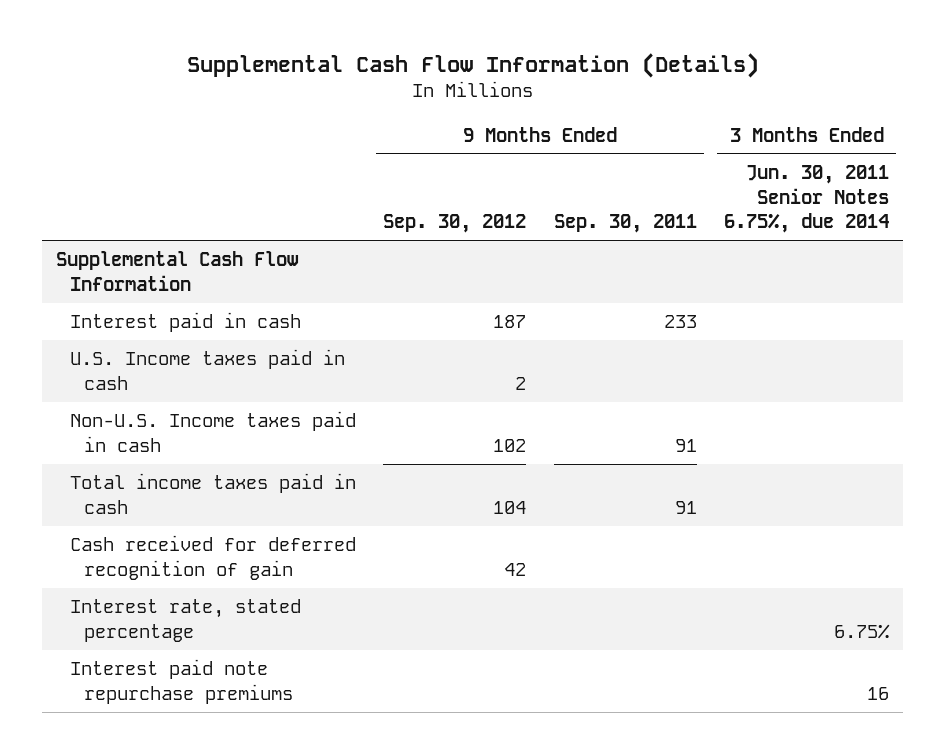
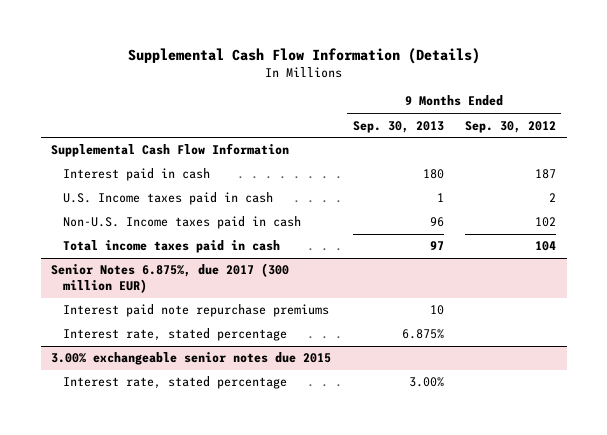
- | 9 Months Ended Sep. 30, 2012 | 9 Months Ended Sep. 30, 2011 | 3 Months Ended Jun. 30, 2011 Senior Notes 6.75%, due 2014
+ | 9 Months Ended Sep. 30, 2013 | 9 Months Ended Sep. 30, 2012
- Cash received for deferred recognition of gain | 42 | |
- Interest rate, stated percentage | | | 6.75%
- Interest paid note repurchase premiums | | | 16
+ Senior Notes 6.875%, due 2017 (300 million EUR)
+ Interest paid note repurchase premiums | 10 |
+ Interest rate, stated percentage | 6.875% |
+ 3.00% exchangeable senior notes due 2015
+ Interest rate, stated percentage | 3.00% |

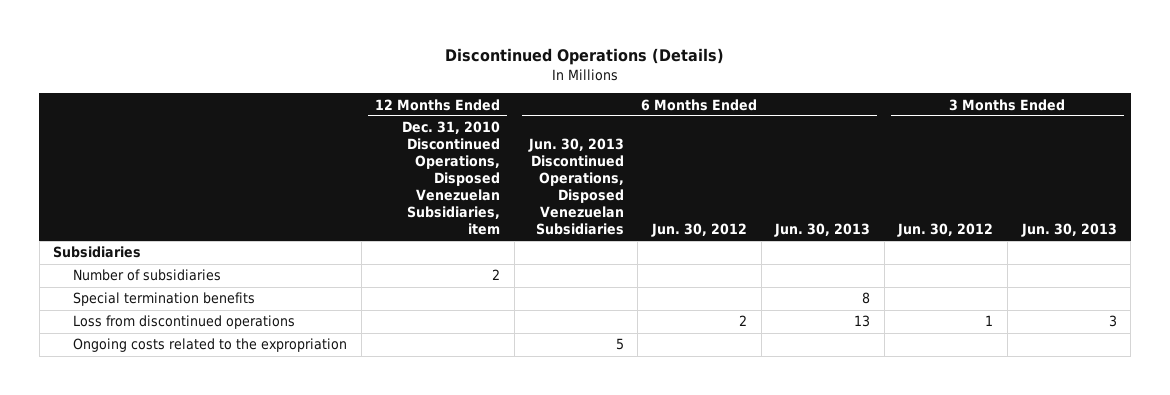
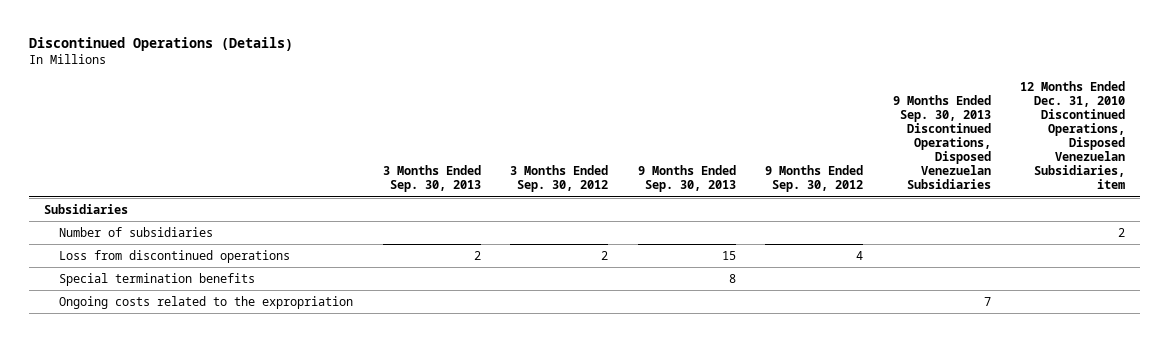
- | 12 Months Ended Dec. 31, 2010 Discontinued Operations, Disposed Venezuelan Subsidiaries, item | 6 Months Ended Jun. 30, 2013 Discontinued Operations, Disposed Venezuelan Subsidiaries | 6 Months Ended Jun. 30, 2012 | 6 Months Ended Jun. 30, 2013 | 3 Months Ended Jun. 30, 2012 | 3 Months Ended Jun. 30, 2013
+ | 3 Months Ended Sep. 30, 2013 | 3 Months Ended Sep. 30, 2012 | 9 Months Ended Sep. 30, 2013 | 9 Months Ended Sep. 30, 2012 | 9 Months Ended Sep. 30, 2013 Discontinued Operations, Disposed Venezuelan Subsidiaries | 12 Months Ended Dec. 31, 2010 Discontinued Operations, Disposed Venezuelan Subsidiaries, item
moved down: Special termination benefits | | | 8 | | |

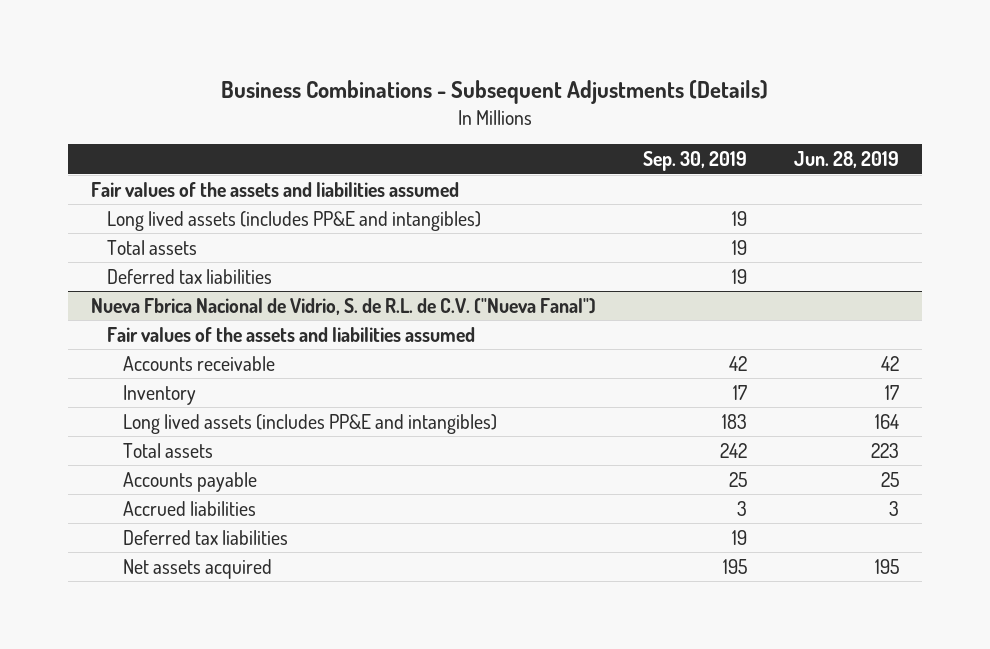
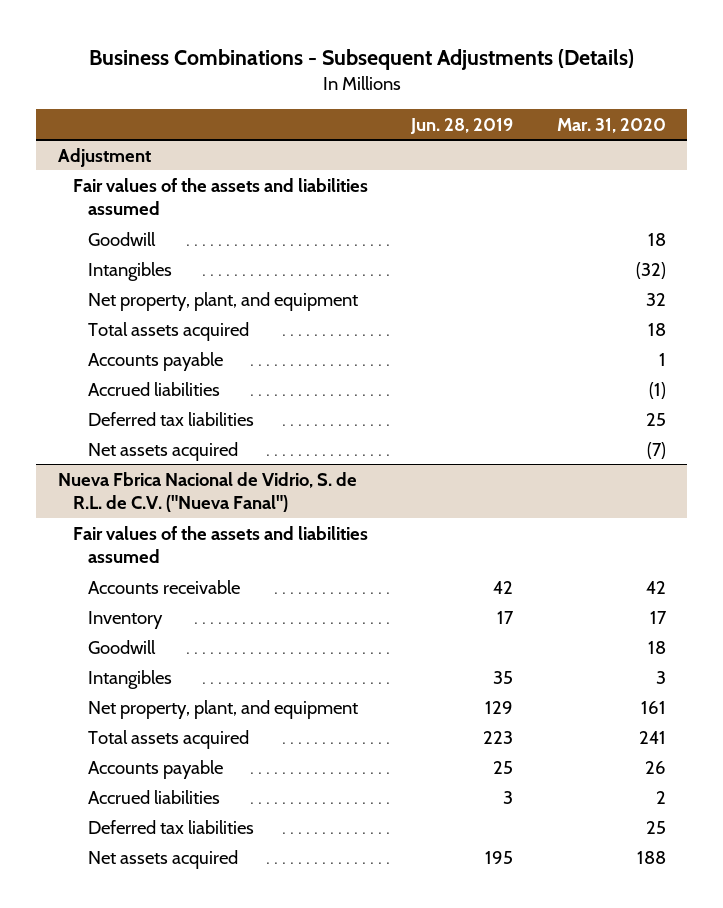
- | Sep. 30, 2019 | Jun. 28, 2019
+ | Jun. 28, 2019 | Mar. 31, 2020
- Fair values of the assets and liabilities assumed
- Long lived assets (includes PP&E and intangibles) | 19 |
- Total assets | 19 |
- Deferred tax liabilities | 19 |
+ Adjustment
+ Fair values of the assets and liabilities assumed
+ Goodwill | | 18
+ Intangibles | | (32)
+ Net property, plant, and equipment | | 32
+ Total assets acquired | | 18
+ Accounts payable | | 1
+ Accrued liabilities | | (1)
+ Deferred tax liabilities | | 25
+ Net assets acquired | | (7)
@ Nueva Fbrica Nacional de Vidrio, S. de R.L. de C.V. ("Nueva Fanal")
- Long lived assets (includes PP&E and intangibles) | 183 | 164
- Total assets | 242 | 223
+ Goodwill | | 18
+ Intangibles | 35 | 3
+ Net property, plant, and equipment | 129 | 161
+ Total assets acquired | 223 | 241

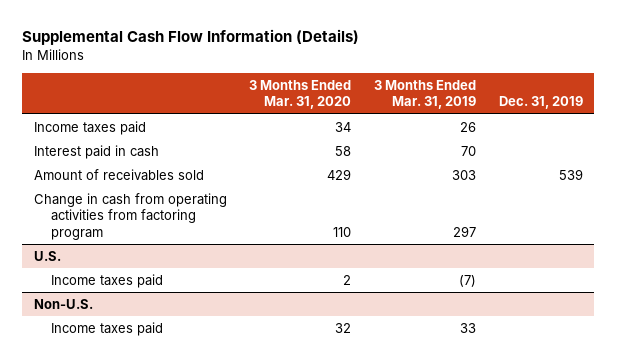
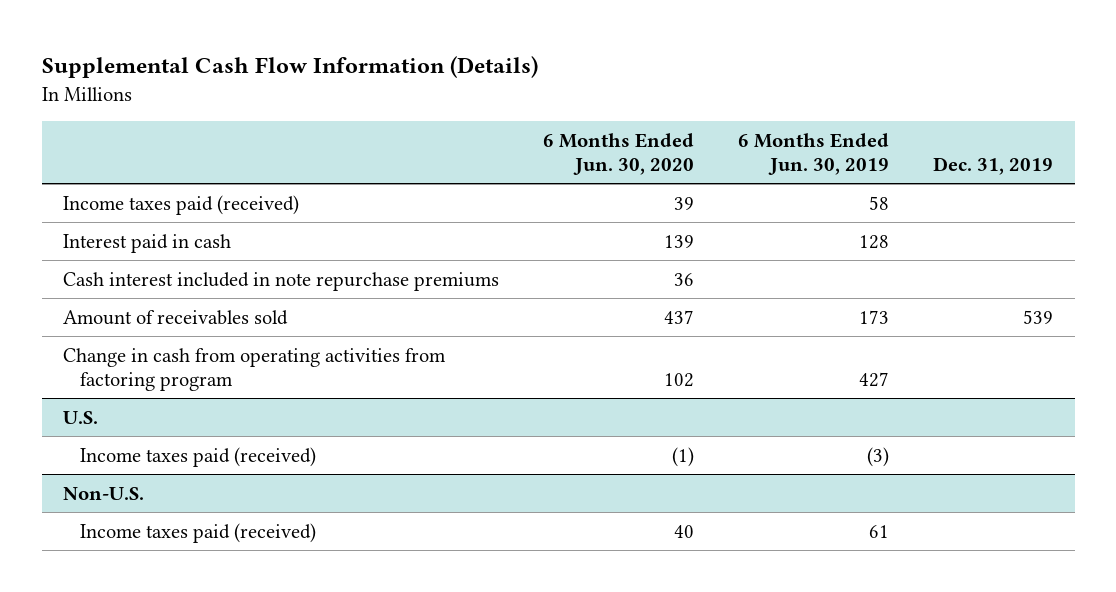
- | 3 Months Ended Mar. 31, 2020 | 3 Months Ended Mar. 31, 2019 | Dec. 31, 2019
+ | 6 Months Ended Jun. 30, 2020 | 6 Months Ended Jun. 30, 2019 | Dec. 31, 2019
- Income taxes paid | 34 | 26 |
+ Income taxes paid (received) | 39 | 58 |
+ Cash interest included in note repurchase premiums | 36 | |
@ U.S.
- Income taxes paid | 2 | (7) |
+ Income taxes paid (received) | (1) | (3) |
@ Non-U.S.
- Income taxes paid | 32 | 33 |
+ Income taxes paid (received) | 40 | 61 |

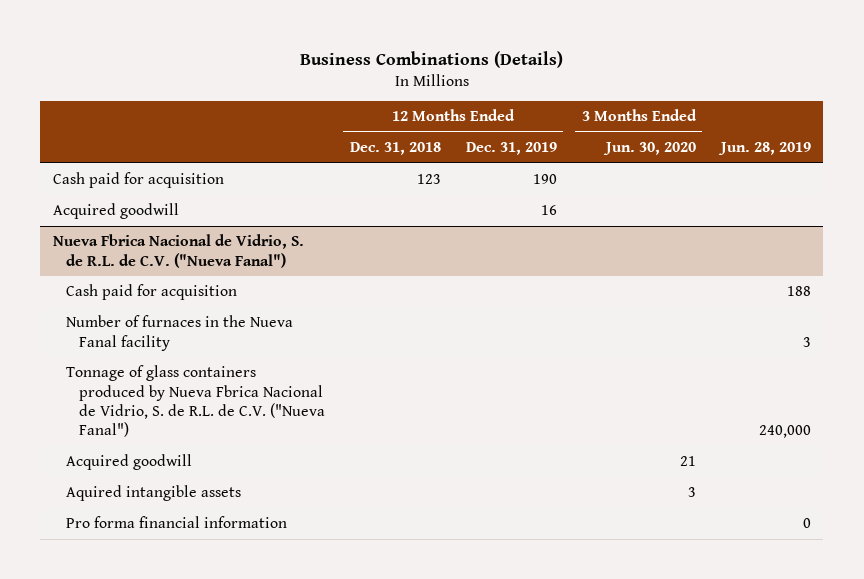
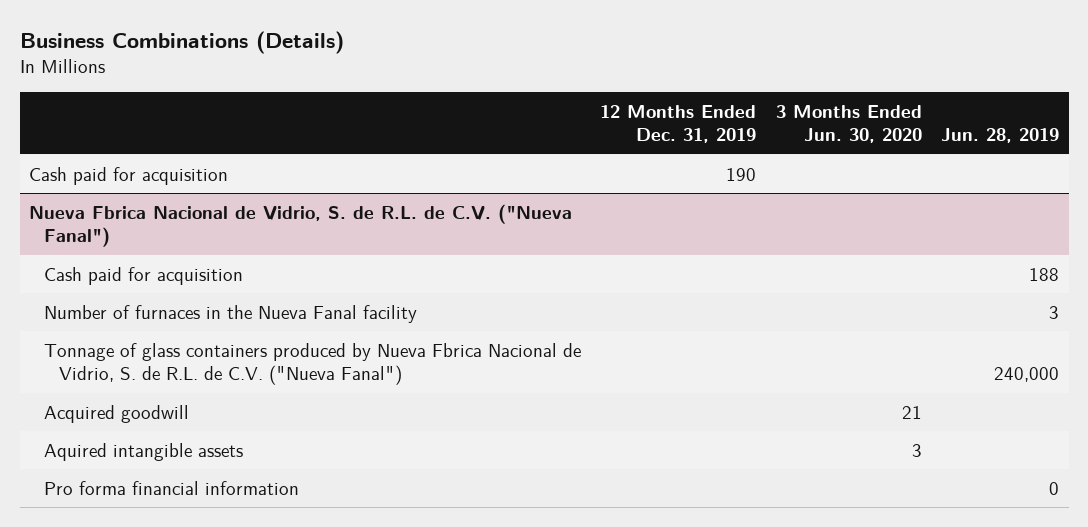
- | 12 Months Ended Dec. 31, 2018 | 12 Months Ended Dec. 31, 2019 | 3 Months Ended Jun. 30, 2020 | Jun. 28, 2019
+ | 12 Months Ended Dec. 31, 2019 | 3 Months Ended Jun. 30, 2020 | Jun. 28, 2019
- Acquired goodwill | | 16 | |

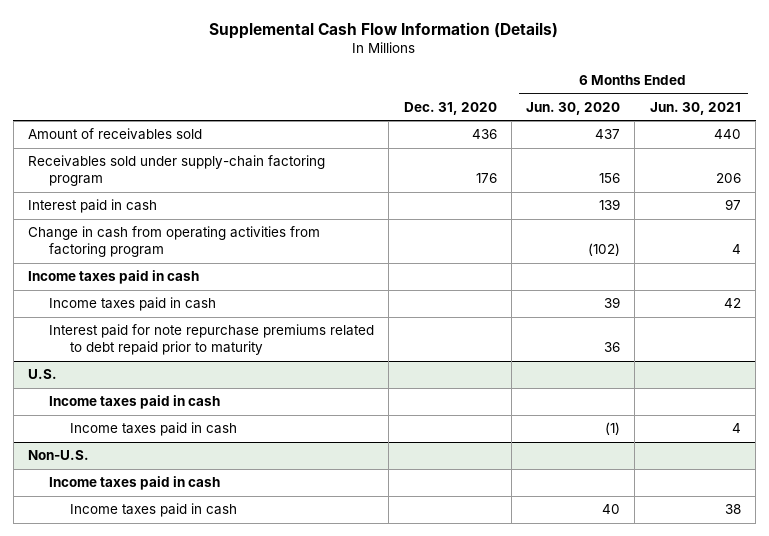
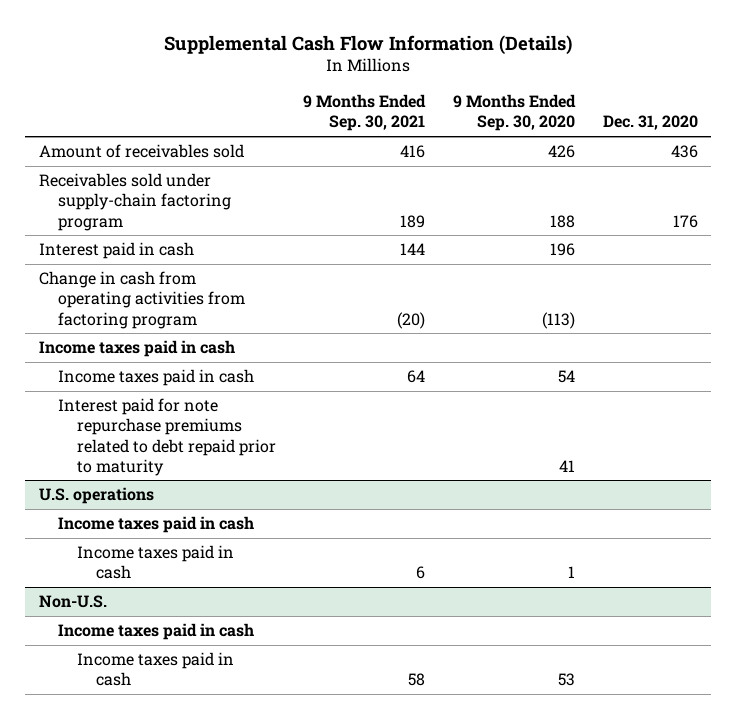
- | Dec. 31, 2020 | 6 Months Ended Jun. 30, 2020 | 6 Months Ended Jun. 30, 2021
+ | 9 Months Ended Sep. 30, 2021 | 9 Months Ended Sep. 30, 2020 | Dec. 31, 2020
- U.S.
+ U.S. operations

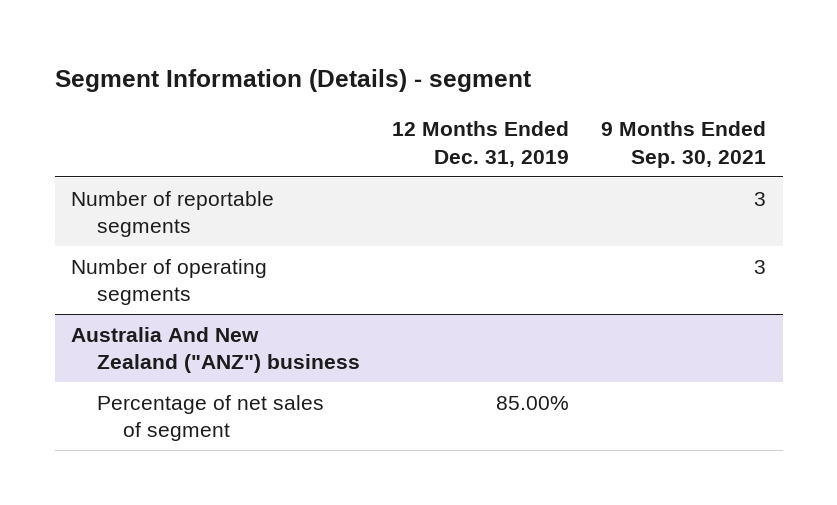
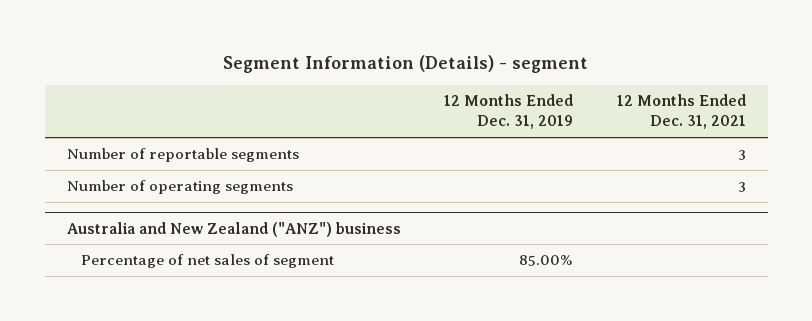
- | 12 Months Ended Dec. 31, 2019 | 9 Months Ended Sep. 30, 2021
+ | 12 Months Ended Dec. 31, 2019 | 12 Months Ended Dec. 31, 2021
- Australia And New Zealand ("ANZ") business
+ Australia and New Zealand ("ANZ") business

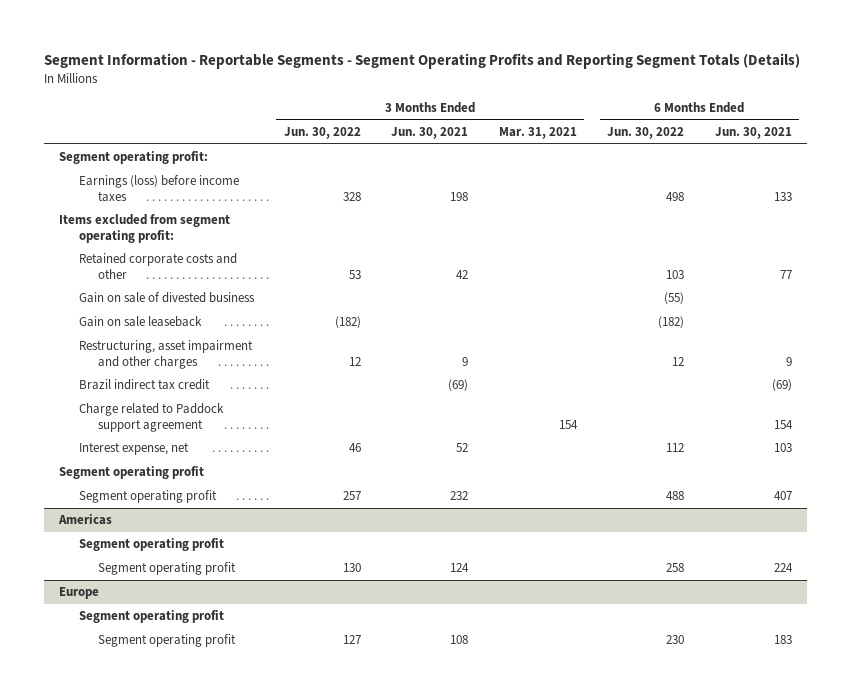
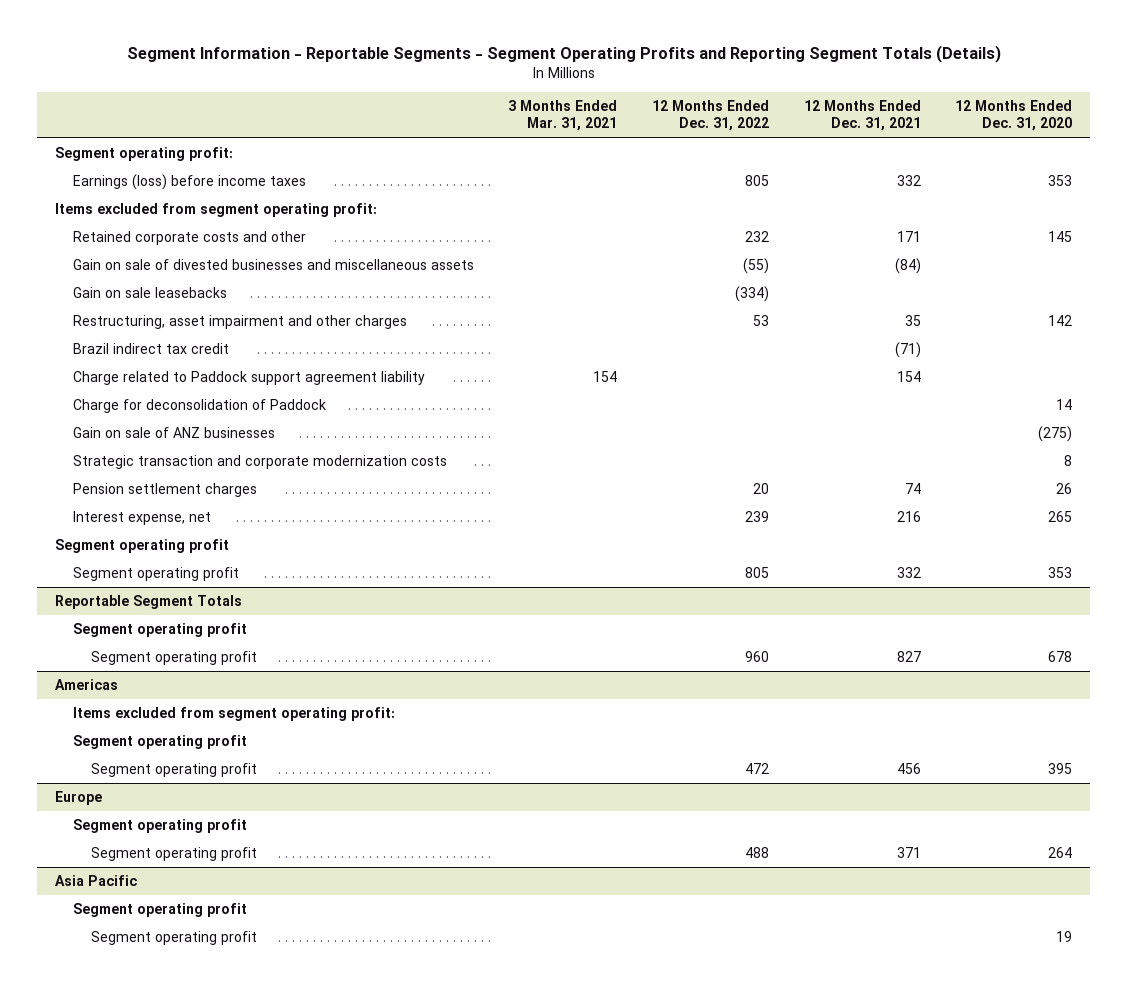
- | 3 Months Ended Jun. 30, 2022 | 3 Months Ended Jun. 30, 2021 | 3 Months Ended Mar. 31, 2021 | 6 Months Ended Jun. 30, 2022 | 6 Months Ended Jun. 30, 2021
+ | 3 Months Ended Mar. 31, 2021 | 12 Months Ended Dec. 31, 2022 | 12 Months Ended Dec. 31, 2021 | 12 Months Ended Dec. 31, 2020
- Gain on sale of divested business | | | | (55) |
- Gain on sale leaseback | (182) | | | (182) |
+ Gain on sale of divested businesses and miscellaneous assets | | (55) | (84) |
+ Gain on sale leasebacks | | (334) | |
- Charge related to Paddock support agreement | | | 154 | | 154
+ Charge related to Paddock support agreement liability | 154 | | 154 |
+ Charge for deconsolidation of Paddock | | | | 14
+ Gain on sale of ANZ businesses | | | | (275)
+ Strategic transaction and corporate modernization costs | | | | 8
+ Pension settlement charges | | 20 | 74 | 26
+ Reportable Segment Totals
+ Segment operating profit
+ Segment operating profit | | 960 | 827 | 678
@ Americas
+ Items excluded from segment operating profit:
+ Asia Pacific
+ Segment operating profit
+ Segment operating profit | | | | 19

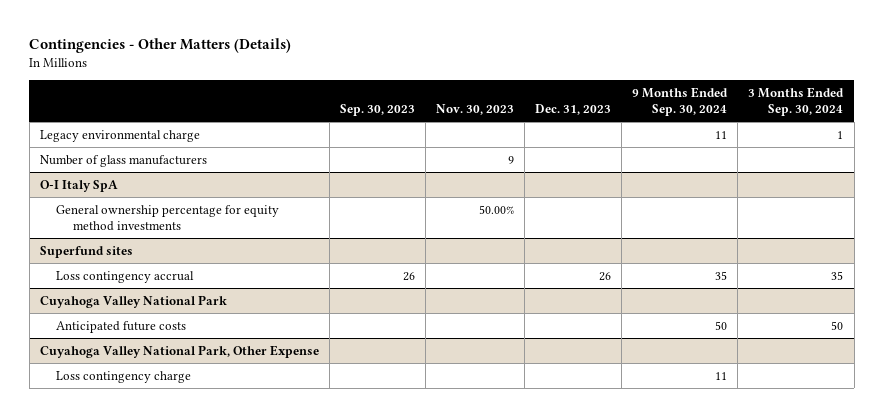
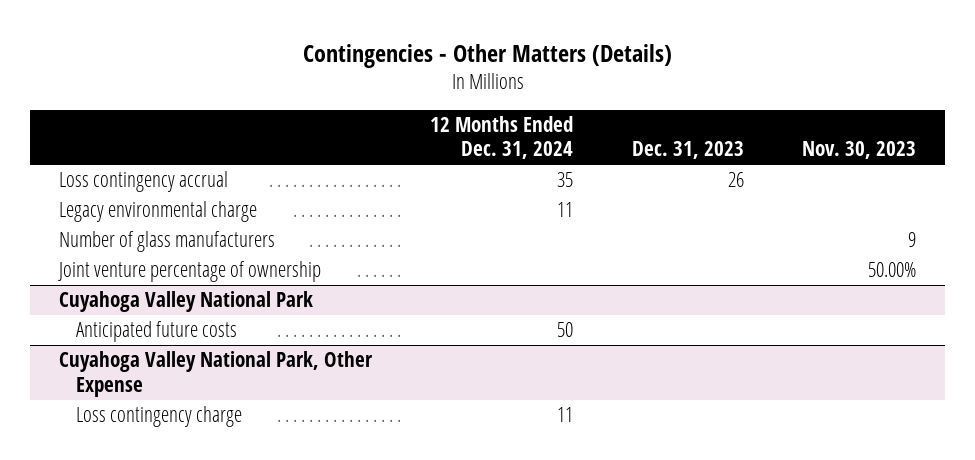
- | Sep. 30, 2023 | Nov. 30, 2023 | Dec. 31, 2023 | 9 Months Ended Sep. 30, 2024 | 3 Months Ended Sep. 30, 2024
+ | 12 Months Ended Dec. 31, 2024 | Dec. 31, 2023 | Nov. 30, 2023
+ Loss contingency accrual | 35 | 26 |
- O-I Italy SpA
- General ownership percentage for equity method investments | | 50.00% | | |
- Superfund sites
- Loss contingency accrual | 26 | | 26 | 35 | 35
+ Joint venture percentage of ownership | | | 50.00%

